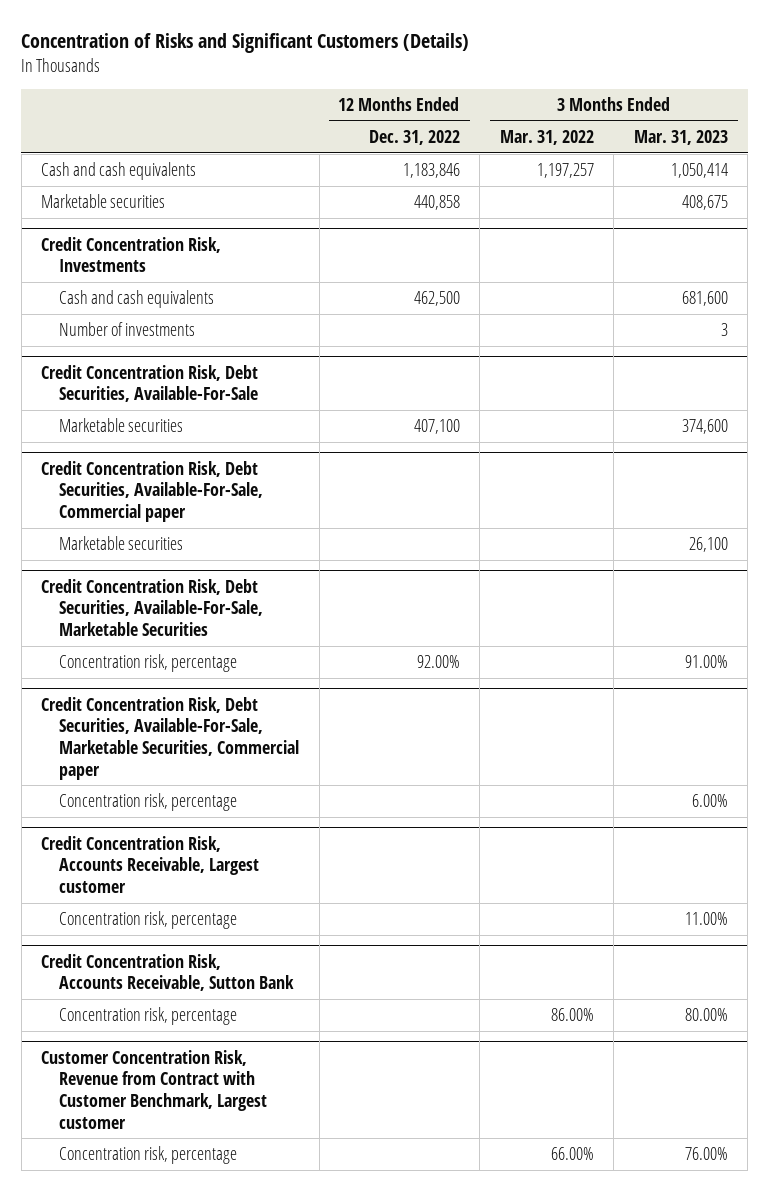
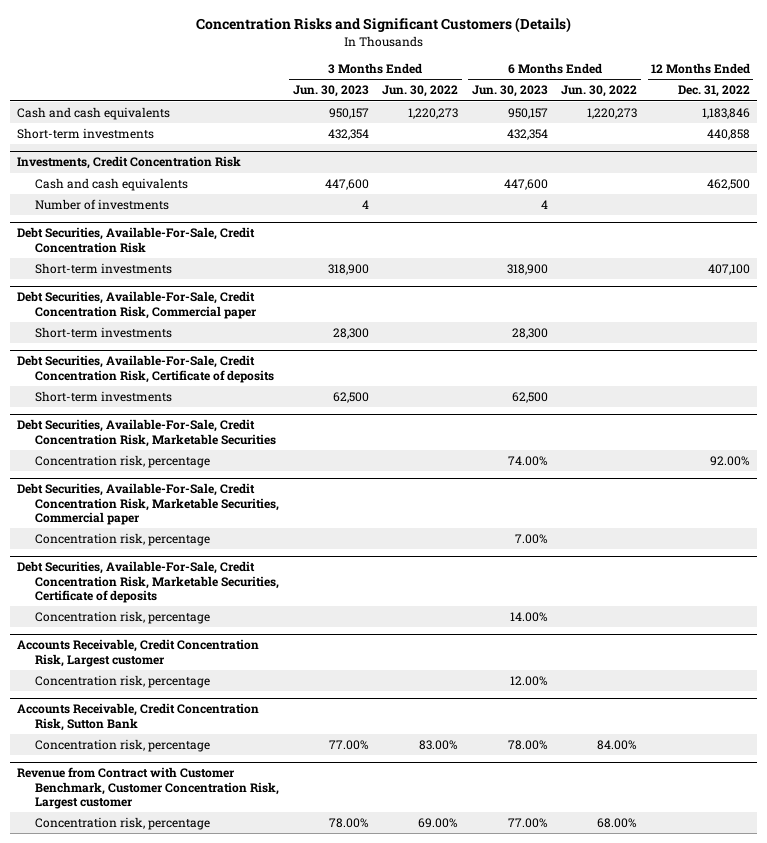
- Concentration of Risks and Significant Customers (Details)
+ Concentration Risks and Significant Customers (Details)
- | 12 Months Ended Dec. 31, 2022 | 3 Months Ended Mar. 31, 2022 | 3 Months Ended Mar. 31, 2023
+ | 3 Months Ended Jun. 30, 2023 | 3 Months Ended Jun. 30, 2022 | 6 Months Ended Jun. 30, 2023 | 6 Months Ended Jun. 30, 2022 | 12 Months Ended Dec. 31, 2022
- Marketable securities | 440,858 | | 408,675
- Credit Concentration Risk, Investments
+ Short-term investments | 432,354 | | 432,354 | | 440,858
+ Investments, Credit Concentration Risk
- Credit Concentration Risk, Debt Securities, Available-For-Sale
- Marketable securities | 407,100 | | 374,600
- Credit Concentration Risk, Debt Securities, Available-For-Sale, Commercial paper
- Marketable securities | | | 26,100
- Credit Concentration Risk, Debt Securities, Available-For-Sale, Marketable Securities
+ Debt Securities, Available-For-Sale, Credit Concentration Risk
+ Short-term investments | 318,900 | | 318,900 | | 407,100
+ Debt Securities, Available-For-Sale, Credit Concentration Risk, Commercial paper
+ Short-term investments | 28,300 | | 28,300 | |
+ Debt Securities, Available-For-Sale, Credit Concentration Risk, Certificate of deposits
+ Short-term investments | 62,500 | | 62,500 | |
+ Debt Securities, Available-For-Sale, Credit Concentration Risk, Marketable Securities
- Credit Concentration Risk, Debt Securities, Available-For-Sale, Marketable Securities, Commercial paper
+ Debt Securities, Available-For-Sale, Credit Concentration Risk, Marketable Securities, Commercial paper
- Credit Concentration Risk, Accounts Receivable, Largest customer
+ Debt Securities, Available-For-Sale, Credit Concentration Risk, Marketable Securities, Certificate of deposits
+ Concentration risk, percentage | | | 14.00% | |
+ Accounts Receivable, Credit Concentration Risk, Largest customer
- Credit Concentration Risk, Accounts Receivable, Sutton Bank
+ Accounts Receivable, Credit Concentration Risk, Sutton Bank
- Customer Concentration Risk, Revenue from Contract with Customer Benchmark, Largest customer
+ Revenue from Contract with Customer Benchmark, Customer Concentration Risk, Largest customer

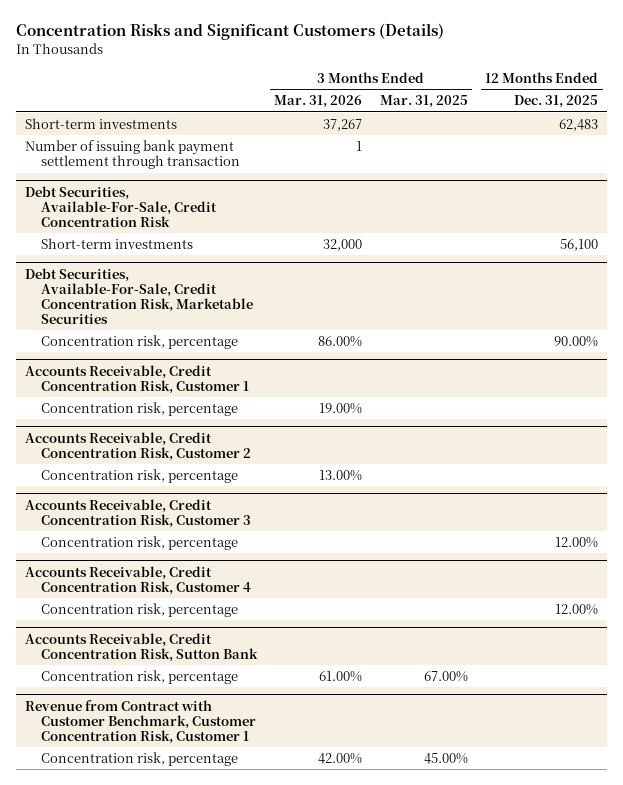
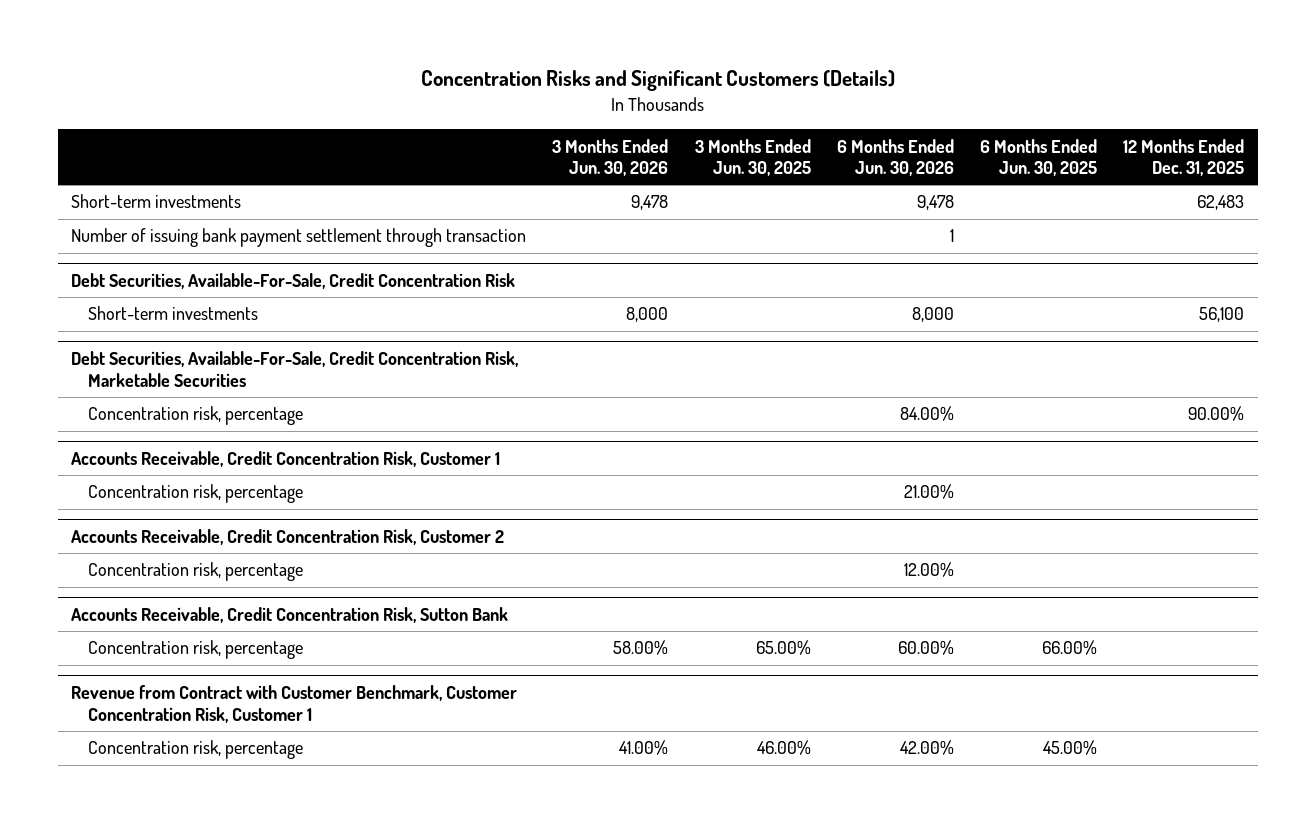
- | 3 Months Ended Mar. 31, 2026 | 3 Months Ended Mar. 31, 2025 | 12 Months Ended Dec. 31, 2025
+ | 3 Months Ended Jun. 30, 2026 | 3 Months Ended Jun. 30, 2025 | 6 Months Ended Jun. 30, 2026 | 6 Months Ended Jun. 30, 2025 | 12 Months Ended Dec. 31, 2025
- Accounts Receivable, Credit Concentration Risk, Customer 3
- Concentration risk, percentage | | | 12.00%
- Accounts Receivable, Credit Concentration Risk, Customer 4
- Concentration risk, percentage | | | 12.00%

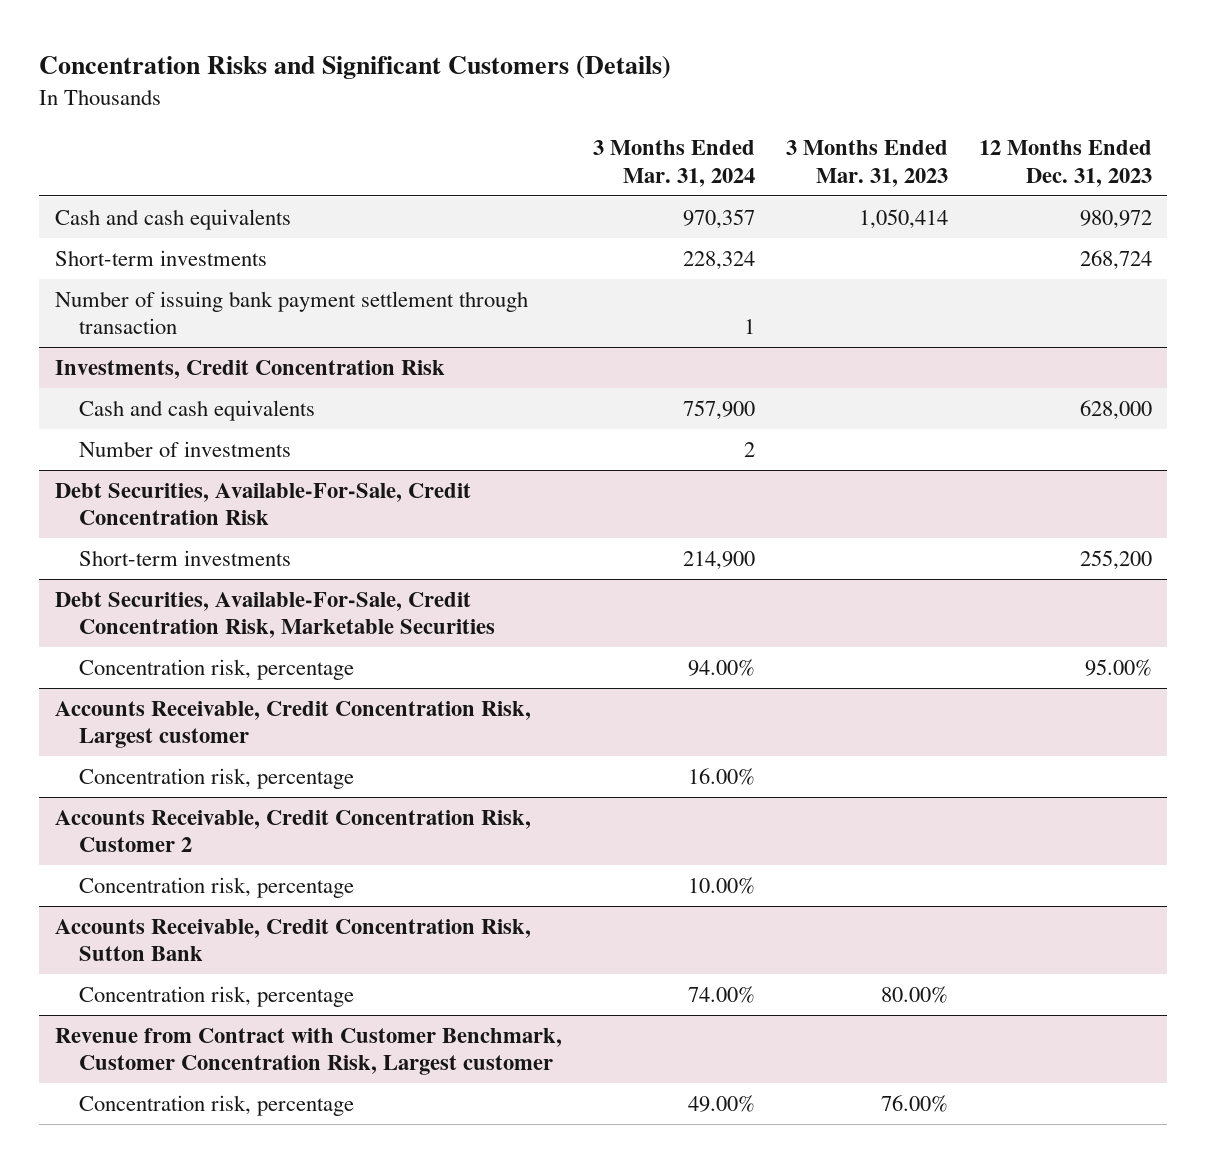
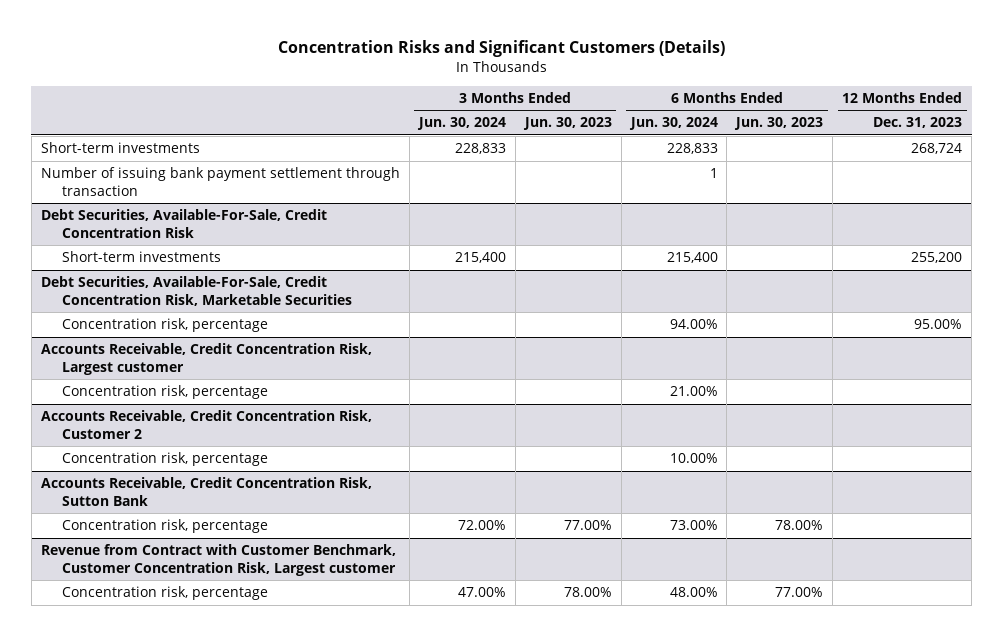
- | 3 Months Ended Mar. 31, 2024 | 3 Months Ended Mar. 31, 2023 | 12 Months Ended Dec. 31, 2023
+ | 3 Months Ended Jun. 30, 2024 | 3 Months Ended Jun. 30, 2023 | 6 Months Ended Jun. 30, 2024 | 6 Months Ended Jun. 30, 2023 | 12 Months Ended Dec. 31, 2023
- Cash and cash equivalents | 970,357 | 1,050,414 | 980,972
- Investments, Credit Concentration Risk
- Cash and cash equivalents | 757,900 | | 628,000
- Number of investments | 2 | |

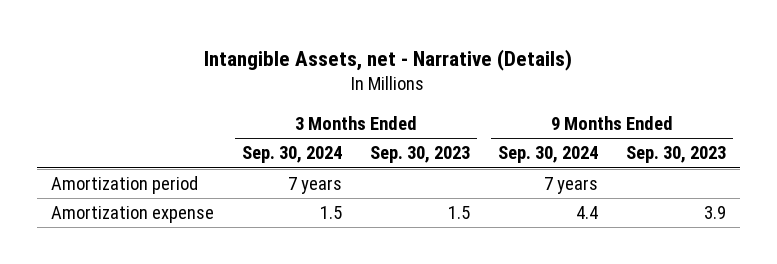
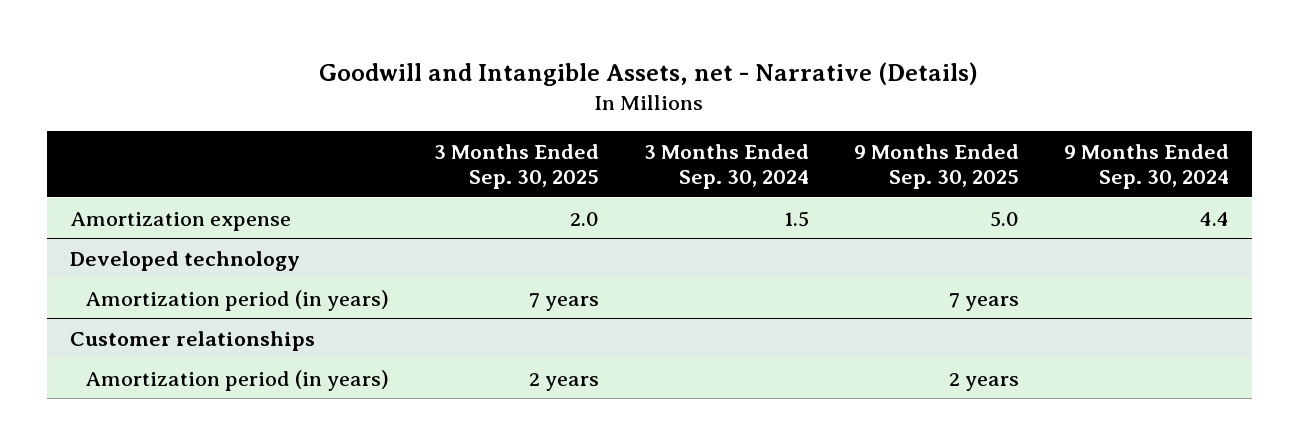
- Intangible Assets, net - Narrative (Details)
+ Goodwill and Intangible Assets, net - Narrative (Details)
- | 3 Months Ended Sep. 30, 2024 | 3 Months Ended Sep. 30, 2023 | 9 Months Ended Sep. 30, 2024 | 9 Months Ended Sep. 30, 2023
+ | 3 Months Ended Sep. 30, 2025 | 3 Months Ended Sep. 30, 2024 | 9 Months Ended Sep. 30, 2025 | 9 Months Ended Sep. 30, 2024
- Amortization period | 7 years | | 7 years |
+ Developed technology
+ Amortization period (in years) | 7 years | | 7 years |
+ Customer relationships
+ Amortization period (in years) | 2 years | | 2 years |

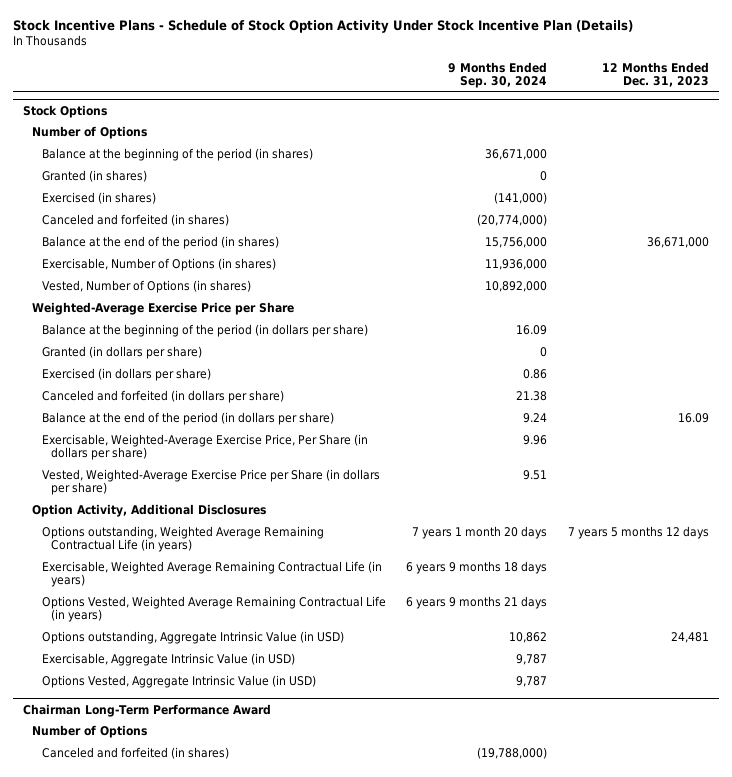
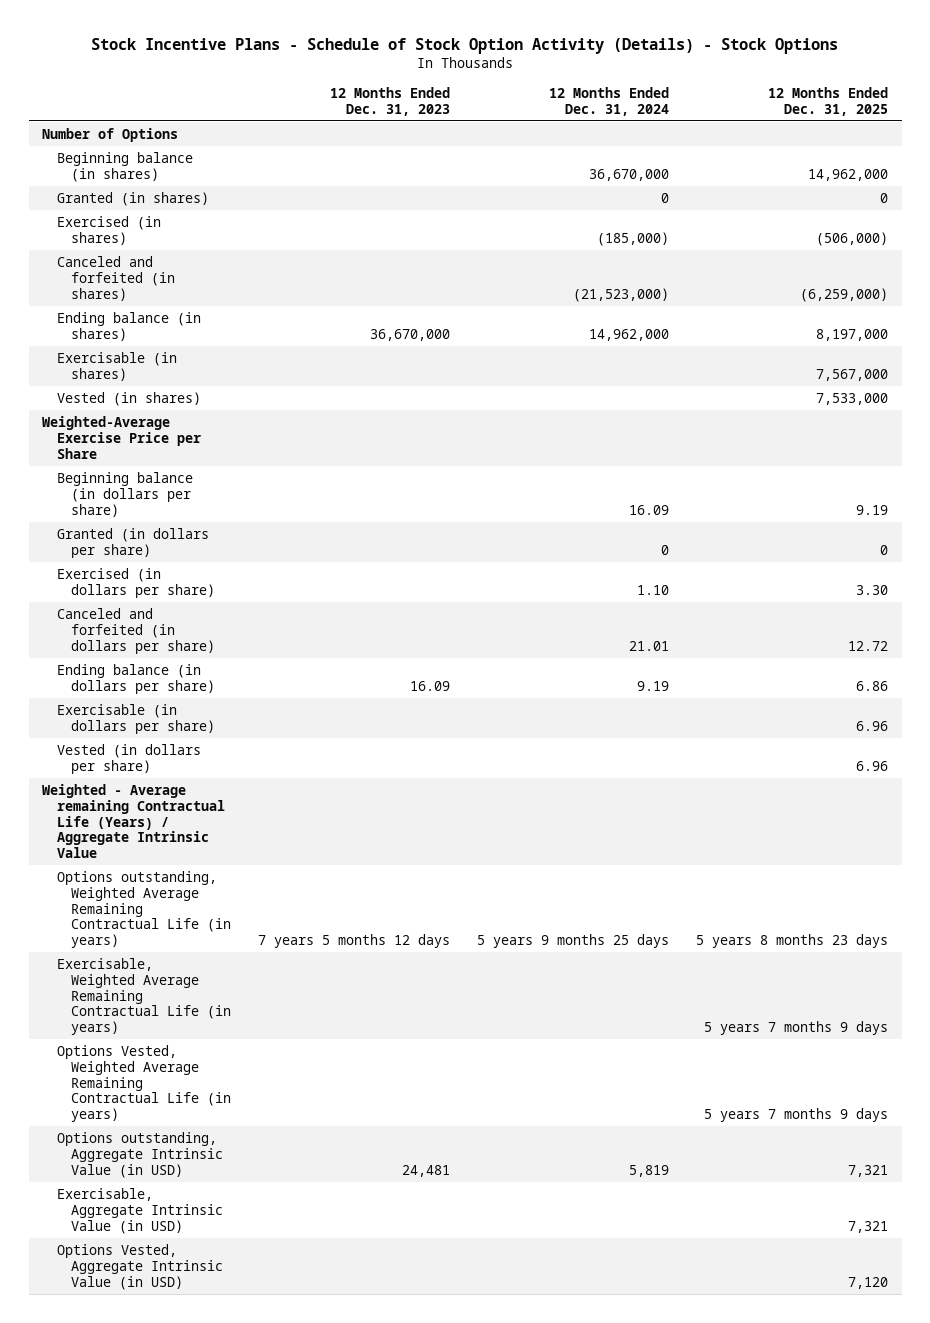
- Stock Incentive Plans - Schedule of Stock Option Activity Under Stock Incentive Plan (Details)
+ Stock Incentive Plans - Schedule of Stock Option Activity (Details) - Stock Options
- | 9 Months Ended Sep. 30, 2024 | 12 Months Ended Dec. 31, 2023
+ | 12 Months Ended Dec. 31, 2023 | 12 Months Ended Dec. 31, 2024 | 12 Months Ended Dec. 31, 2025
- Stock Options
- Balance at the beginning of the period (in shares) | 36,671,000 |
+ Beginning balance (in shares) | | 36,670,000 | 14,962,000
- Balance at the end of the period (in shares) | 15,756,000 | 36,671,000
- Exercisable, Number of Options (in shares) | 11,936,000 |
- Vested, Number of Options (in shares) | 10,892,000 |
+ Ending balance (in shares) | 36,670,000 | 14,962,000 | 8,197,000
+ Exercisable (in shares) | | | 7,567,000
+ Vested (in shares) | | | 7,533,000
- Balance at the beginning of the period (in dollars per share) | 16.09 |
+ Beginning balance (in dollars per share) | | 16.09 | 9.19
- Balance at the end of the period (in dollars per share) | 9.24 | 16.09
- Exercisable, Weighted-Average Exercise Price, Per Share (in dollars per share) | 9.96 |
- Vested, Weighted-Average Exercise Price per Share (in dollars per share) | 9.51 |
- Option Activity, Additional Disclosures
+ Ending balance (in dollars per share) | 16.09 | 9.19 | 6.86
+ Exercisable (in dollars per share) | | | 6.96
+ Vested (in dollars per share) | | | 6.96
+ Weighted - Average remaining Contractual Life (Years) / Aggregate Intrinsic Value
- Chairman Long-Term Performance Award
- Number of Options
- Canceled and forfeited (in shares) | (19,788,000) |

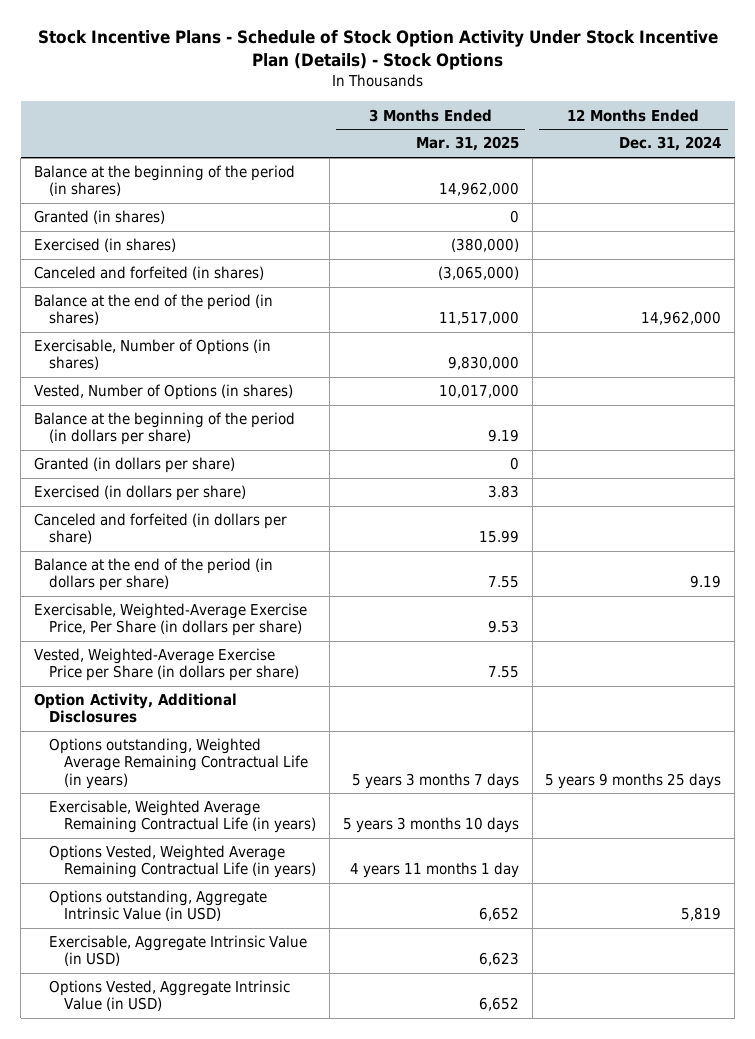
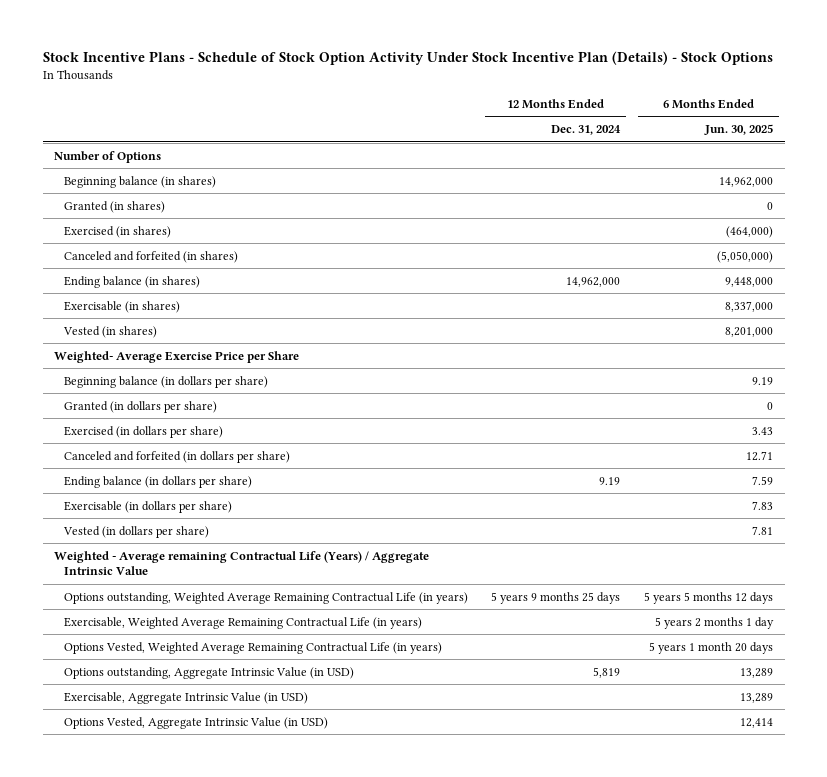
- | 3 Months Ended Mar. 31, 2025 | 12 Months Ended Dec. 31, 2024
+ | 12 Months Ended Dec. 31, 2024 | 6 Months Ended Jun. 30, 2025
- Balance at the beginning of the period (in shares) | 14,962,000 |
+ Number of Options
+ Beginning balance (in shares) | | 14,962,000
- Balance at the end of the period (in shares) | 11,517,000 | 14,962,000
- Exercisable, Number of Options (in shares) | 9,830,000 |
- Vested, Number of Options (in shares) | 10,017,000 |
- Balance at the beginning of the period (in dollars per share) | 9.19 |
+ Ending balance (in shares) | 14,962,000 | 9,448,000
+ Exercisable (in shares) | | 8,337,000
+ Vested (in shares) | | 8,201,000
+ Weighted- Average Exercise Price per Share
+ Beginning balance (in dollars per share) | | 9.19
- Balance at the end of the period (in dollars per share) | 7.55 | 9.19
- Exercisable, Weighted-Average Exercise Price, Per Share (in dollars per share) | 9.53 |
- Vested, Weighted-Average Exercise Price per Share (in dollars per share) | 7.55 |
- Option Activity, Additional Disclosures
+ Ending balance (in dollars per share) | 9.19 | 7.59
+ Exercisable (in dollars per share) | | 7.83
+ Vested (in dollars per share) | | 7.81
+ Weighted - Average remaining Contractual Life (Years) / Aggregate Intrinsic Value

